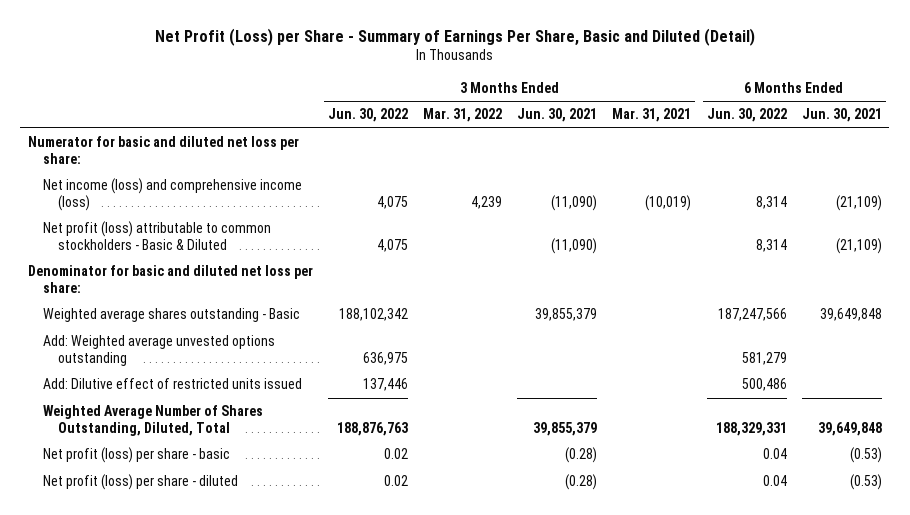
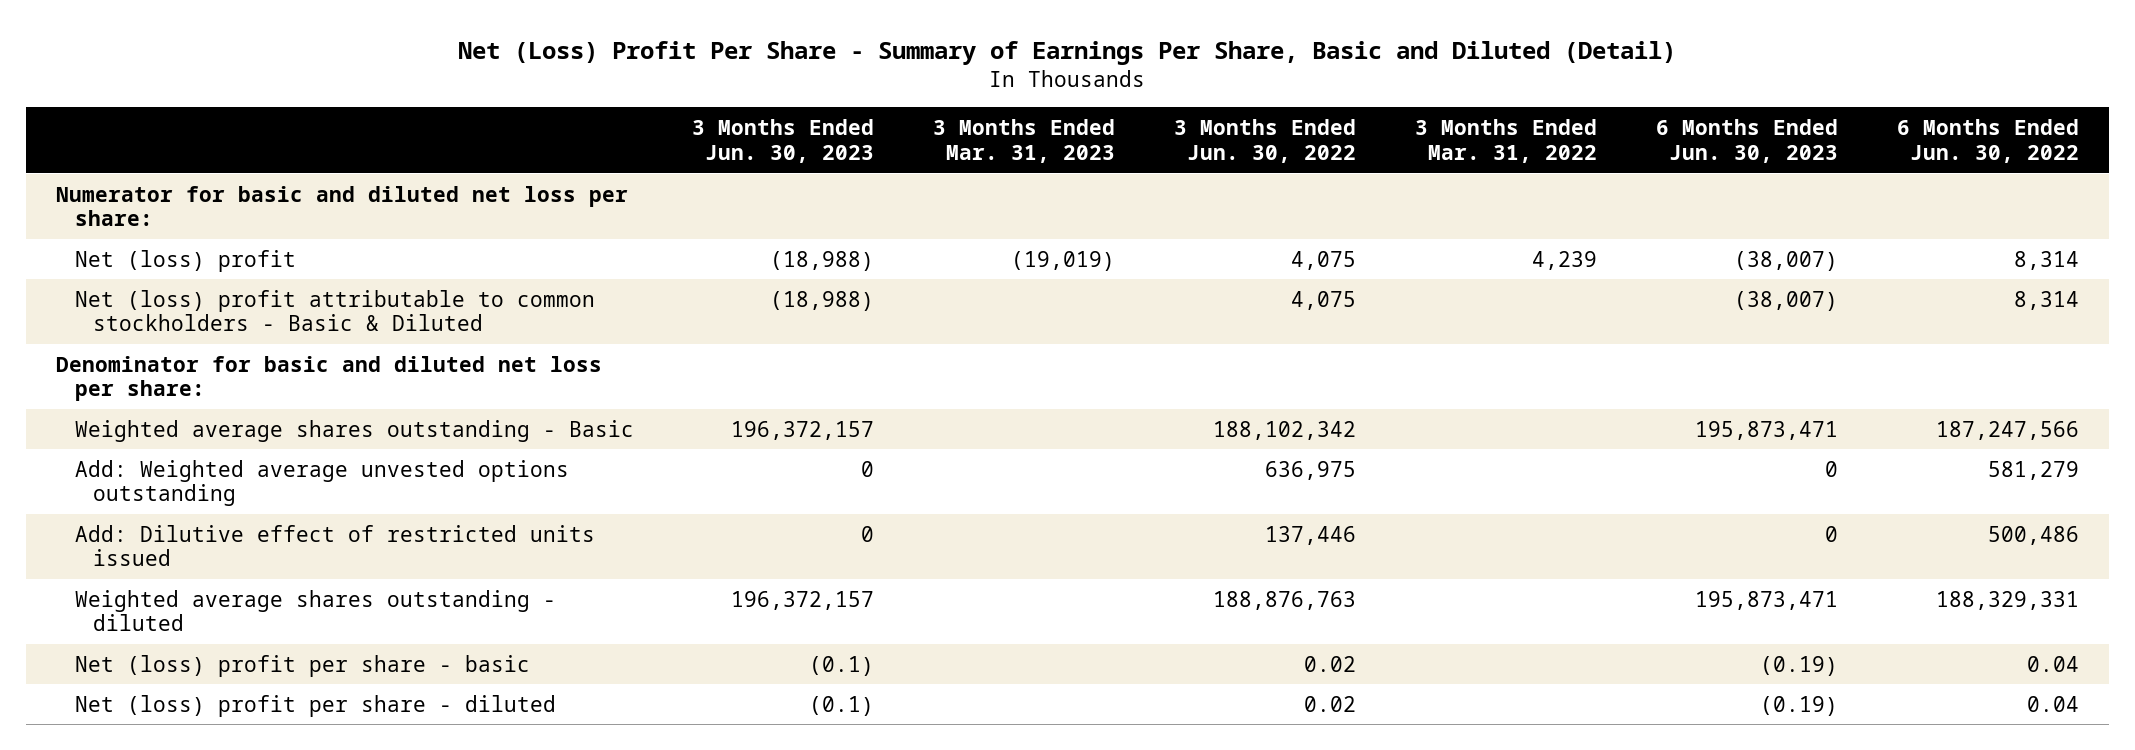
- Net Profit (Loss) per Share - Summary of Earnings Per Share, Basic and Diluted (Detail)
+ Net (Loss) Profit Per Share - Summary of Earnings Per Share, Basic and Diluted (Detail)
- | 3 Months Ended Jun. 30, 2022 | 3 Months Ended Mar. 31, 2022 | 3 Months Ended Jun. 30, 2021 | 3 Months Ended Mar. 31, 2021 | 6 Months Ended Jun. 30, 2022 | 6 Months Ended Jun. 30, 2021
+ | 3 Months Ended Jun. 30, 2023 | 3 Months Ended Mar. 31, 2023 | 3 Months Ended Jun. 30, 2022 | 3 Months Ended Mar. 31, 2022 | 6 Months Ended Jun. 30, 2023 | 6 Months Ended Jun. 30, 2022
- Net income (loss) and comprehensive income (loss) | 4,075 | 4,239 | (11,090) | (10,019) | 8,314 | (21,109)
- Net profit (loss) attributable to common stockholders - Basic & Diluted | 4,075 | | (11,090) | | 8,314 | (21,109)
+ Net (loss) profit | (18,988) | (19,019) | 4,075 | 4,239 | (38,007) | 8,314
+ Net (loss) profit attributable to common stockholders - Basic & Diluted | (18,988) | | 4,075 | | (38,007) | 8,314
- Weighted Average Number of Shares Outstanding, Diluted, Total | 188,876,763 | | 39,855,379 | | 188,329,331 | 39,649,848
- Net profit (loss) per share - basic | 0.02 | | (0.28) | | 0.04 | (0.53)
- Net profit (loss) per share - diluted | 0.02 | | (0.28) | | 0.04 | (0.53)
+ Weighted average shares outstanding - diluted | 196,372,157 | | 188,876,763 | | 195,873,471 | 188,329,331
+ Net (loss) profit per share - basic | (0.1) | | 0.02 | | (0.19) | 0.04
+ Net (loss) profit per share - diluted | (0.1) | | 0.02 | | (0.19) | 0.04

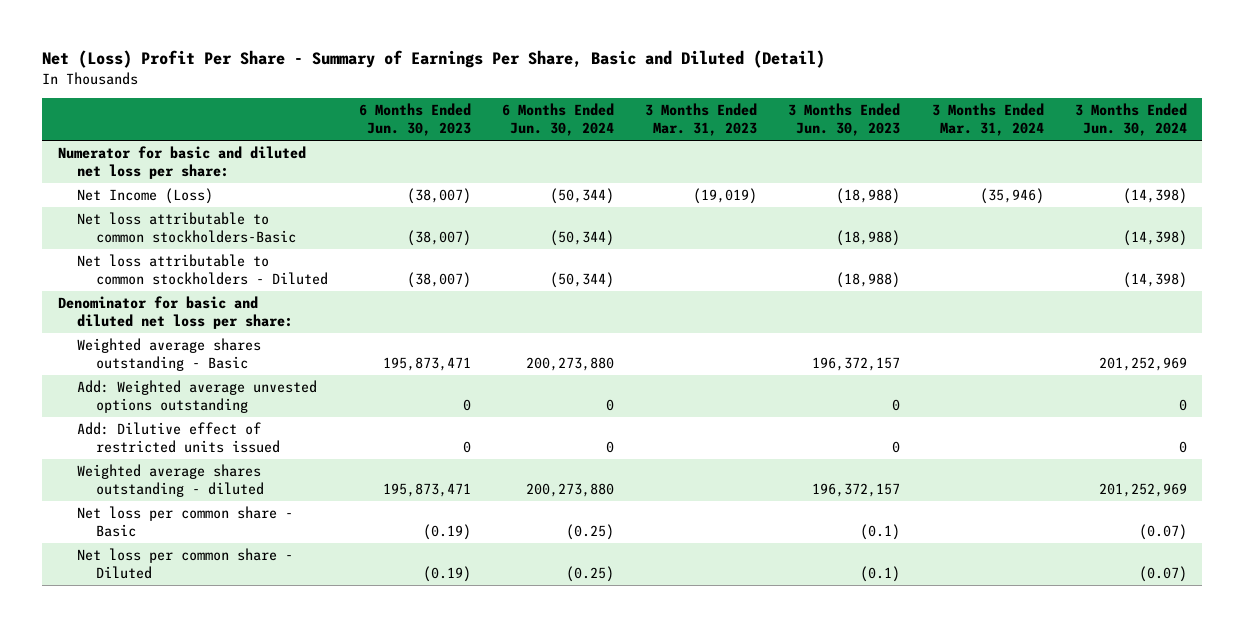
- | 3 Months Ended Jun. 30, 2023 | 3 Months Ended Mar. 31, 2023 | 3 Months Ended Jun. 30, 2022 | 3 Months Ended Mar. 31, 2022 | 6 Months Ended Jun. 30, 2023 | 6 Months Ended Jun. 30, 2022
+ | 6 Months Ended Jun. 30, 2023 | 6 Months Ended Jun. 30, 2024 | 3 Months Ended Mar. 31, 2023 | 3 Months Ended Jun. 30, 2023 | 3 Months Ended Mar. 31, 2024 | 3 Months Ended Jun. 30, 2024
- Net (loss) profit | (18,988) | (19,019) | 4,075 | 4,239 | (38,007) | 8,314
- Net (loss) profit attributable to common stockholders - Basic & Diluted | (18,988) | | 4,075 | | (38,007) | 8,314
+ Net Income (Loss) | (38,007) | (50,344) | (19,019) | (18,988) | (35,946) | (14,398)
+ Net loss attributable to common stockholders-Basic | (38,007) | (50,344) | | (18,988) | | (14,398)
+ Net loss attributable to common stockholders - Diluted | (38,007) | (50,344) | | (18,988) | | (14,398)
- Net (loss) profit per share - basic | (0.1) | | 0.02 | | (0.19) | 0.04
- Net (loss) profit per share - diluted | (0.1) | | 0.02 | | (0.19) | 0.04
+ Net loss per common share - Basic | (0.19) | (0.25) | | (0.1) | | (0.07)
+ Net loss per common share - Diluted | (0.19) | (0.25) | | (0.1) | | (0.07)

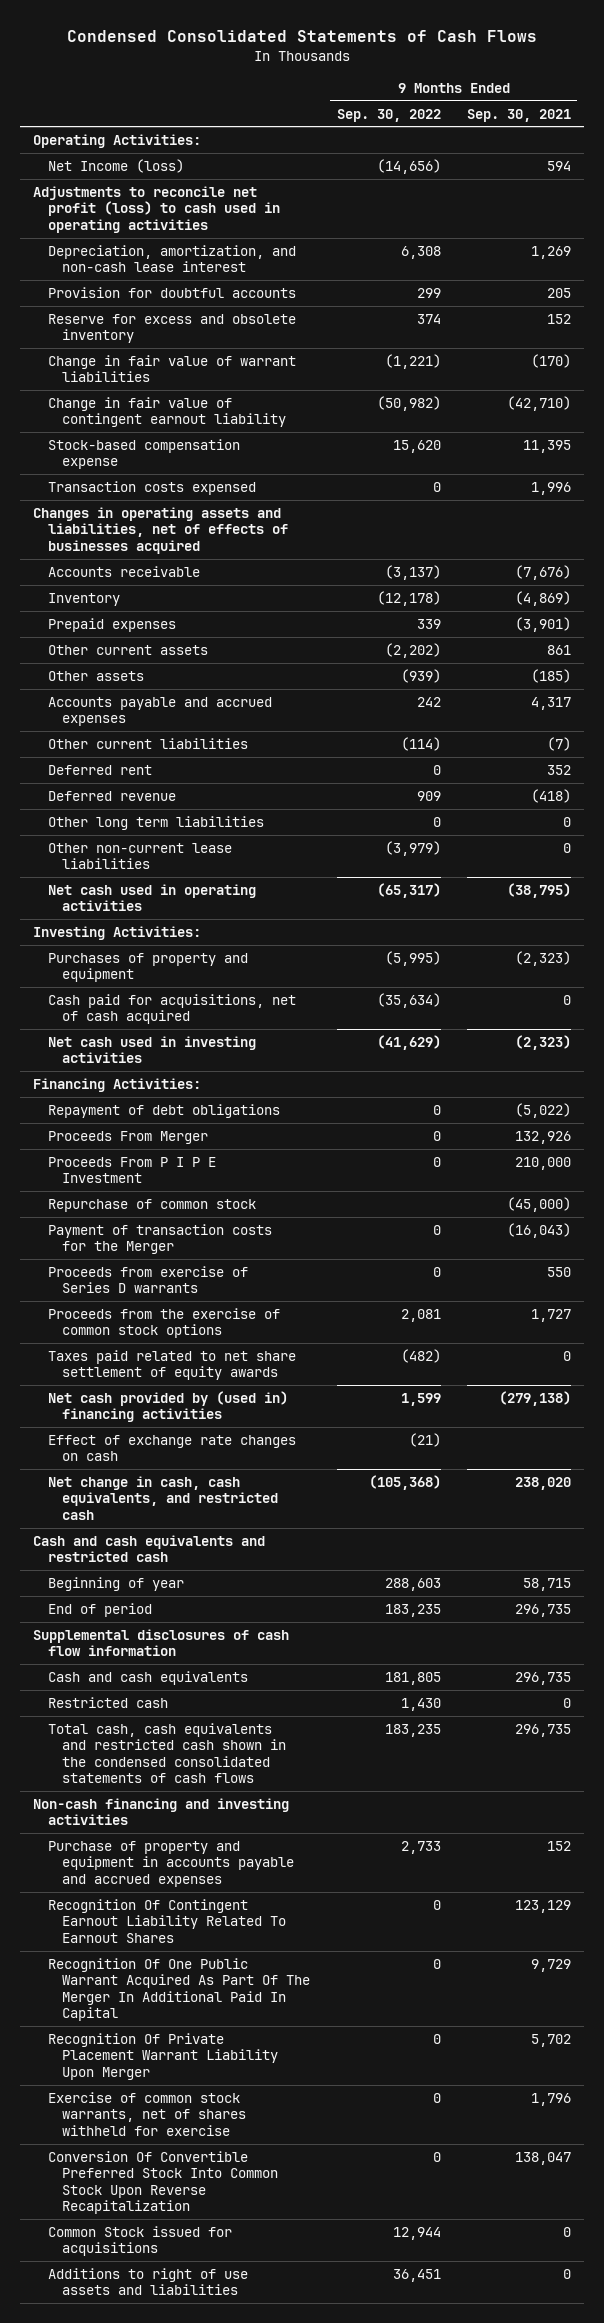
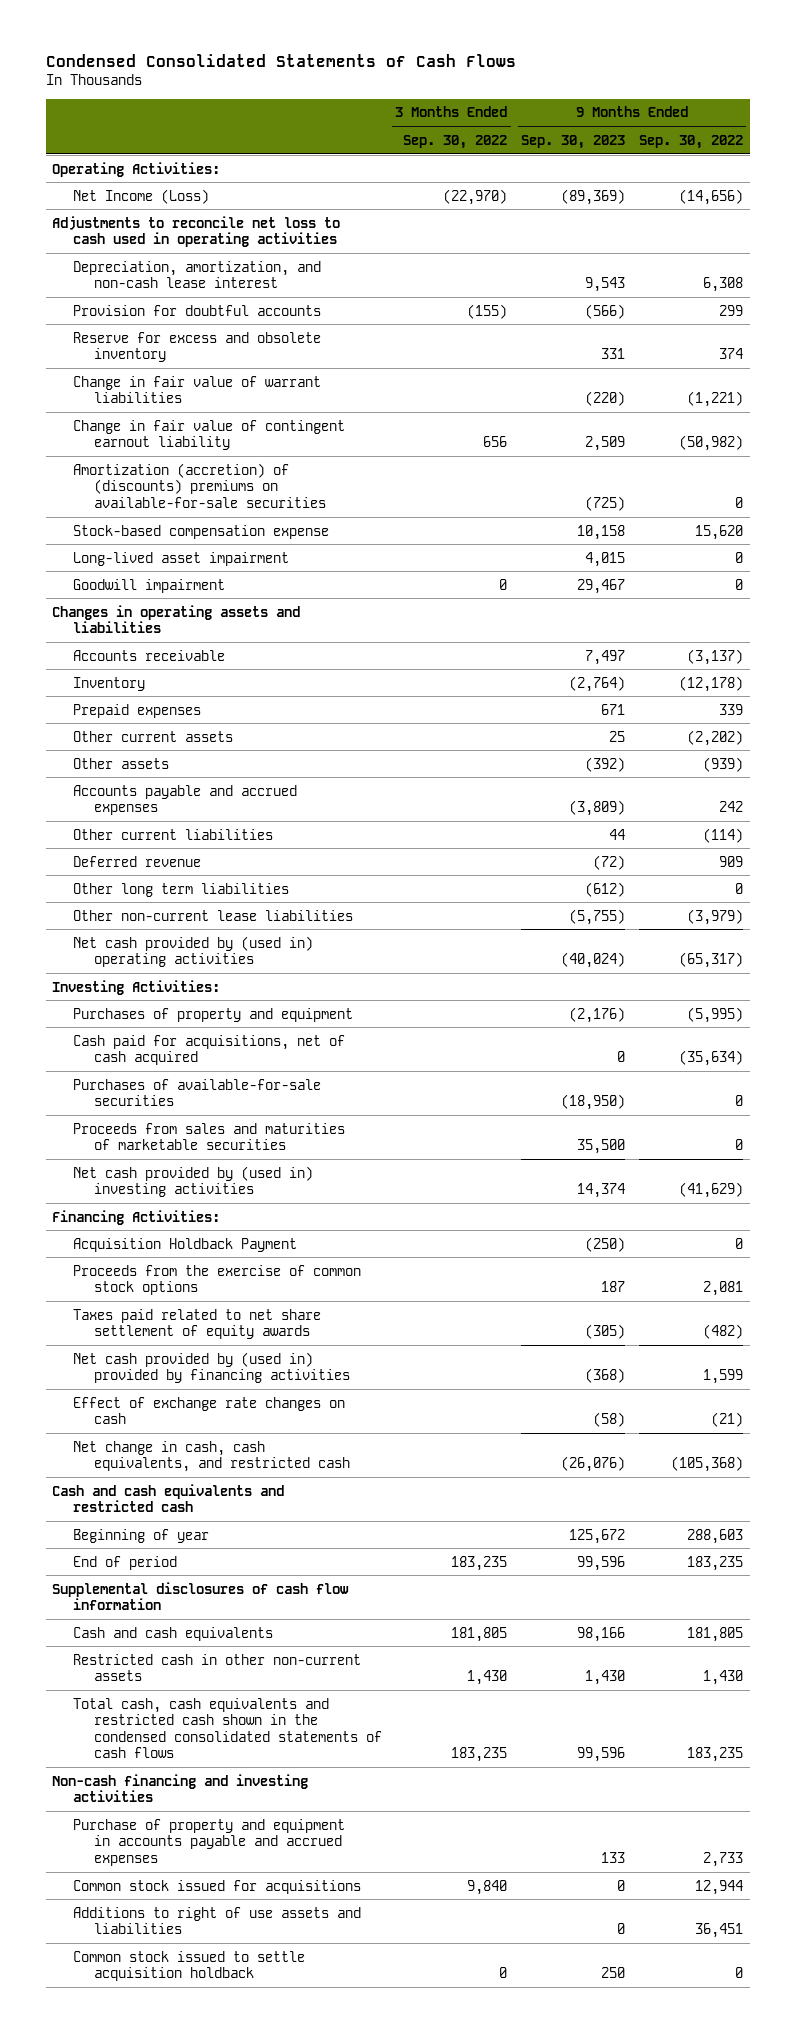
- | 9 Months Ended Sep. 30, 2022 | 9 Months Ended Sep. 30, 2021
+ | 3 Months Ended Sep. 30, 2022 | 9 Months Ended Sep. 30, 2023 | 9 Months Ended Sep. 30, 2022
- Net Income (loss) | (14,656) | 594
- Adjustments to reconcile net profit (loss) to cash used in operating activities
+ Net Income (Loss) | (22,970) | (89,369) | (14,656)
+ Adjustments to reconcile net loss to cash used in operating activities
+ Amortization (accretion) of (discounts) premiums on available-for-sale securities | | (725) | 0
- Transaction costs expensed | 0 | 1,996
- Changes in operating assets and liabilities, net of effects of businesses acquired
+ Long-lived asset impairment | | 4,015 | 0
+ Goodwill impairment | 0 | 29,467 | 0
+ Changes in operating assets and liabilities
- Deferred rent | 0 | 352
- Net cash used in operating activities | (65,317) | (38,795)
+ Net cash provided by (used in) operating activities | | (40,024) | (65,317)
- Net cash used in investing activities | (41,629) | (2,323)
+ Purchases of available-for-sale securities | | (18,950) | 0
+ Proceeds from sales and maturities of marketable securities | | 35,500 | 0
+ Net cash provided by (used in) investing activities | | 14,374 | (41,629)
- Repayment of debt obligations | 0 | (5,022)
- Proceeds From Merger | 0 | 132,926
- Proceeds From P I P E Investment | 0 | 210,000
- Repurchase of common stock | | (45,000)
- Payment of transaction costs for the Merger | 0 | (16,043)
- Proceeds from exercise of Series D warrants | 0 | 550
+ Acquisition Holdback Payment | | (250) | 0
- Net cash provided by (used in) financing activities | 1,599 | (279,138)
+ Net cash provided by (used in) provided by financing activities | | (368) | 1,599
- Restricted cash | 1,430 | 0
+ Restricted cash in other non-current assets | 1,430 | 1,430 | 1,430
- Recognition Of Contingent Earnout Liability Related To Earnout Shares | 0 | 123,129
- Recognition Of One Public Warrant Acquired As Part Of The Merger In Additional Paid In Capital | 0 | 9,729
- Recognition Of Private Placement Warrant Liability Upon Merger | 0 | 5,702
- Exercise of common stock warrants, net of shares withheld for exercise | 0 | 1,796
- Conversion Of Convertible Preferred Stock Into Common Stock Upon Reverse Recapitalization | 0 | 138,047
- Common Stock issued for acquisitions | 12,944 | 0
+ Common stock issued for acquisitions | 9,840 | 0 | 12,944
+ Common stock issued to settle acquisition holdback | 0 | 250 | 0

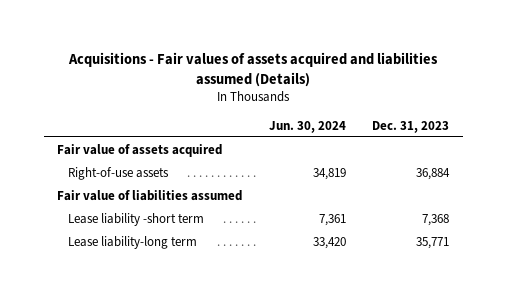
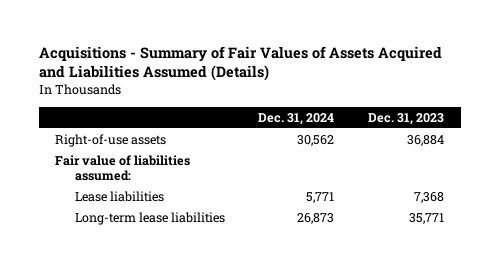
- Acquisitions - Fair values of assets acquired and liabilities assumed (Details)
+ Acquisitions - Summary of Fair Values of Assets Acquired and Liabilities Assumed (Details)
- | Jun. 30, 2024 | Dec. 31, 2023
+ | Dec. 31, 2024 | Dec. 31, 2023
- Fair value of assets acquired
- Fair value of liabilities assumed
- Lease liability -short term | 7,361 | 7,368
- Lease liability-long term | 33,420 | 35,771
+ Fair value of liabilities assumed:
+ Lease liabilities | 5,771 | 7,368
+ Long-term lease liabilities | 26,873 | 35,771

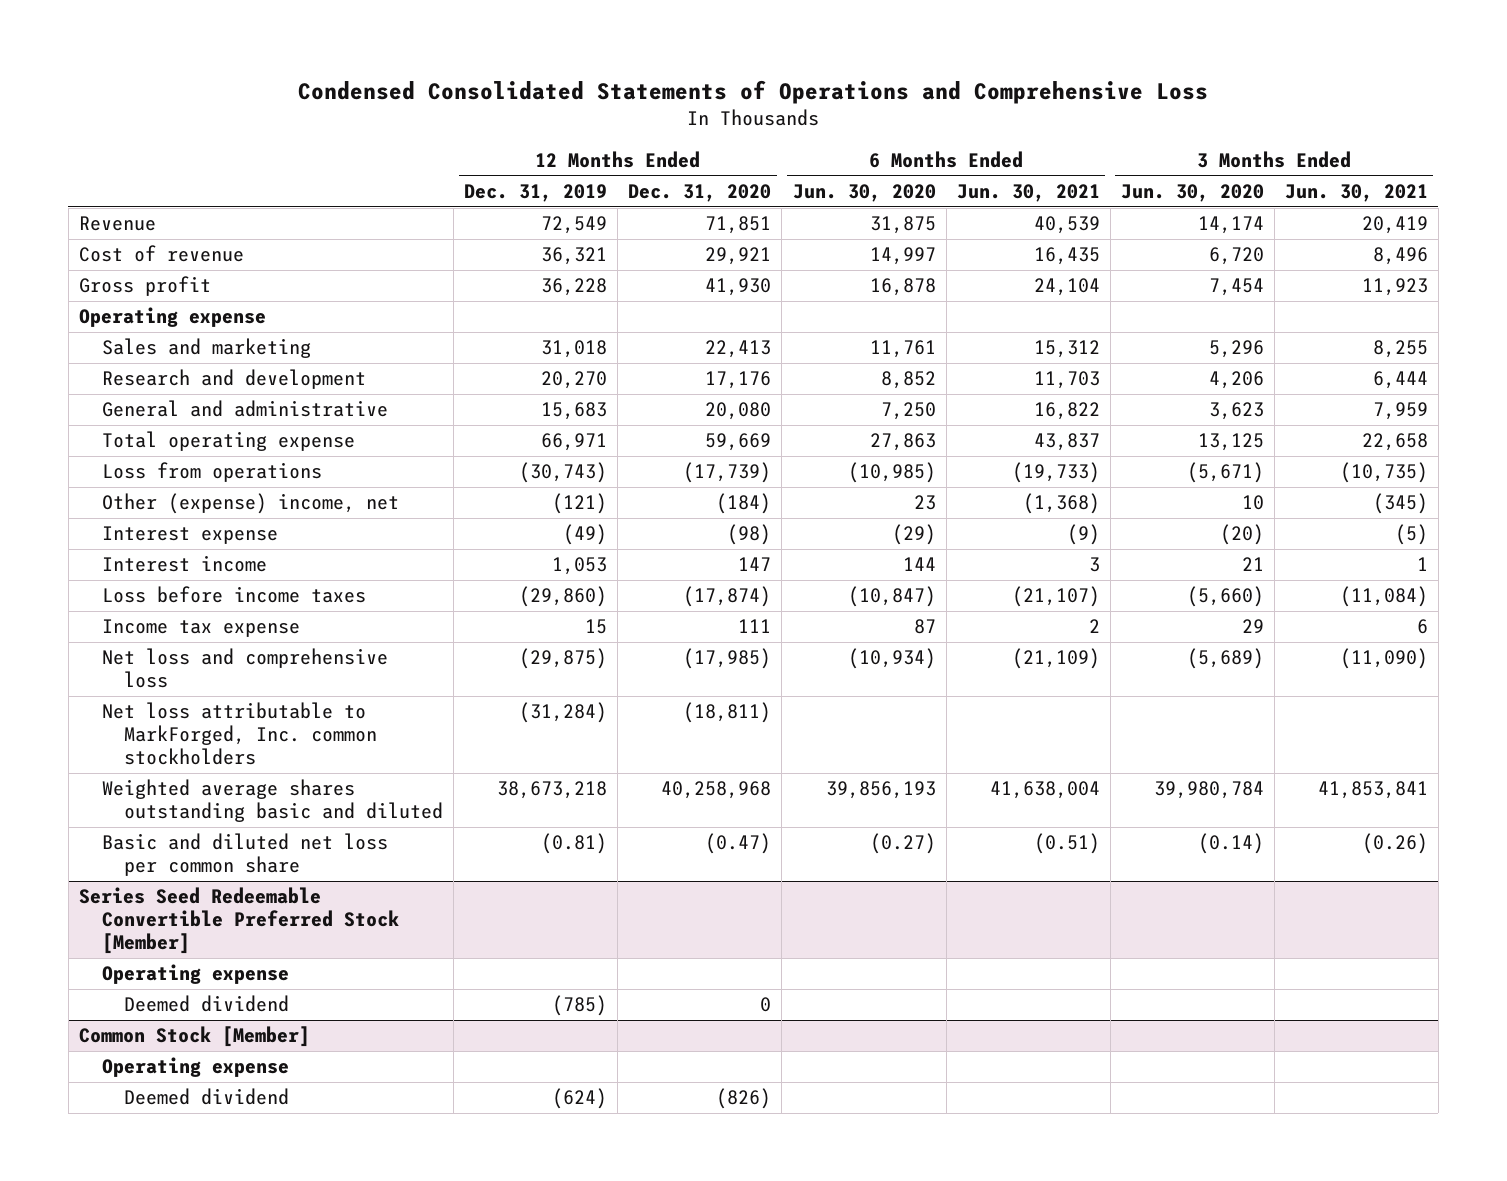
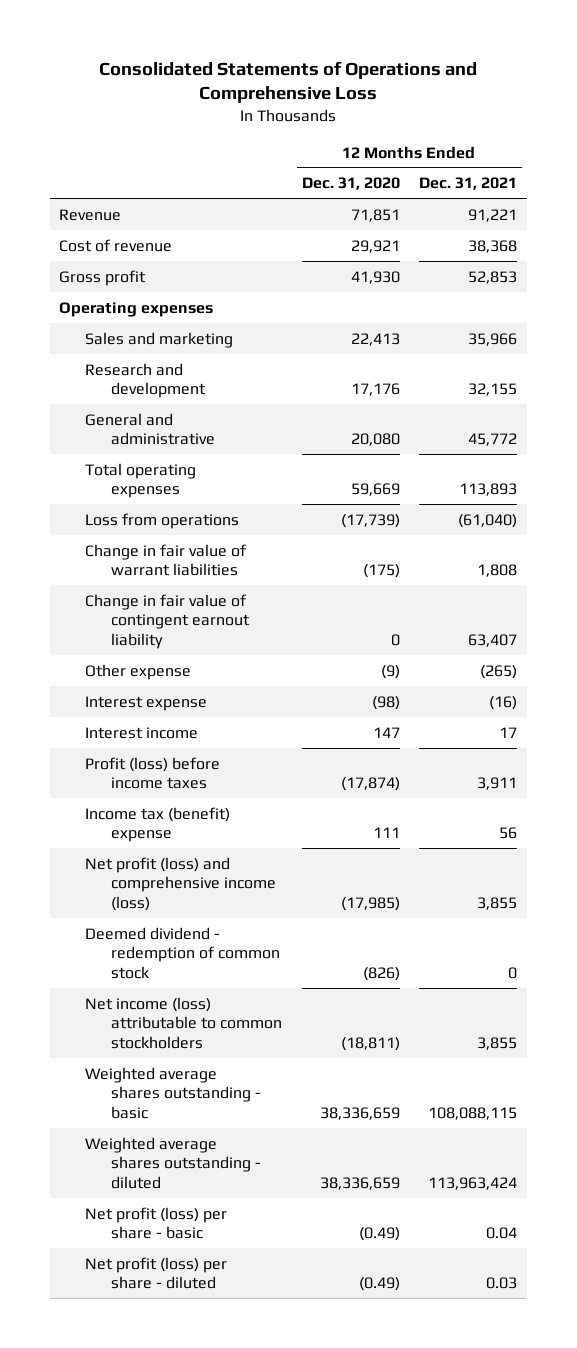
- Condensed Consolidated Statements of Operations and Comprehensive Loss
+ Consolidated Statements of Operations and Comprehensive Loss
- | 12 Months Ended Dec. 31, 2019 | 12 Months Ended Dec. 31, 2020 | 6 Months Ended Jun. 30, 2020 | 6 Months Ended Jun. 30, 2021 | 3 Months Ended Jun. 30, 2020 | 3 Months Ended Jun. 30, 2021
+ | 12 Months Ended Dec. 31, 2020 | 12 Months Ended Dec. 31, 2021
- Operating expense
+ Operating expenses
- Total operating expense | 66,971 | 59,669 | 27,863 | 43,837 | 13,125 | 22,658
+ Total operating expenses | 59,669 | 113,893
- Other (expense) income, net | (121) | (184) | 23 | (1,368) | 10 | (345)
+ Change in fair value of warrant liabilities | (175) | 1,808
+ Change in fair value of contingent earnout liability | 0 | 63,407
+ Other expense | (9) | (265)
- Loss before income taxes | (29,860) | (17,874) | (10,847) | (21,107) | (5,660) | (11,084)
- Income tax expense | 15 | 111 | 87 | 2 | 29 | 6
- Net loss and comprehensive loss | (29,875) | (17,985) | (10,934) | (21,109) | (5,689) | (11,090)
- Net loss attributable to MarkForged, Inc. common stockholders | (31,284) | (18,811) | | | |
- Weighted average shares outstanding basic and diluted | 38,673,218 | 40,258,968 | 39,856,193 | 41,638,004 | 39,980,784 | 41,853,841
- Basic and diluted net loss per common share | (0.81) | (0.47) | (0.27) | (0.51) | (0.14) | (0.26)
- Series Seed Redeemable Convertible Preferred Stock [Member]
- Operating expense
- Deemed dividend | (785) | 0 | | | |
- Common Stock [Member]
- Operating expense
- Deemed dividend | (624) | (826) | | | |
+ Profit (loss) before income taxes | (17,874) | 3,911
+ Income tax (benefit) expense | 111 | 56
+ Net profit (loss) and comprehensive income (loss) | (17,985) | 3,855
+ Deemed dividend - redemption of common stock | (826) | 0
+ Net income (loss) attributable to common stockholders | (18,811) | 3,855
+ Weighted average shares outstanding - basic | 38,336,659 | 108,088,115
+ Weighted average shares outstanding - diluted | 38,336,659 | 113,963,424
+ Net profit (loss) per share - basic | (0.49) | 0.04
+ Net profit (loss) per share - diluted | (0.49) | 0.03

